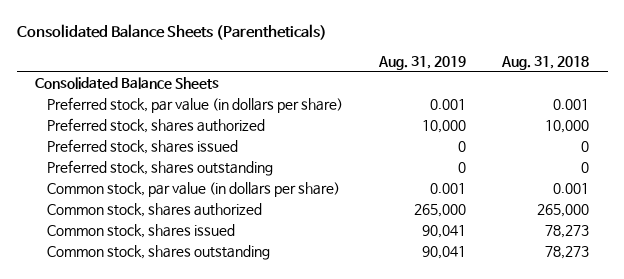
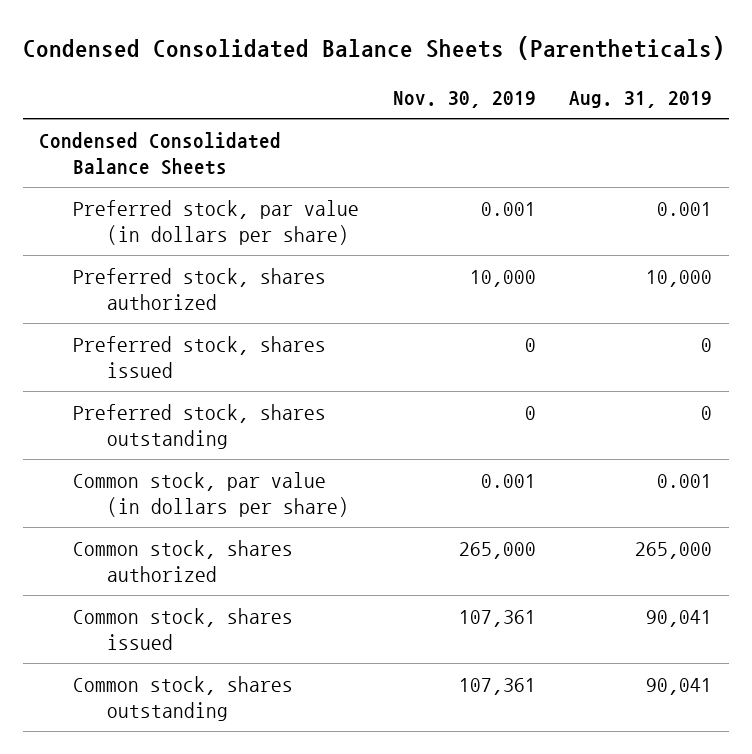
- Consolidated Balance Sheets (Parentheticals)
+ Condensed Consolidated Balance Sheets (Parentheticals)
- | Aug. 31, 2019 | Aug. 31, 2018
+ | Nov. 30, 2019 | Aug. 31, 2019
- Consolidated Balance Sheets
+ Condensed Consolidated Balance Sheets

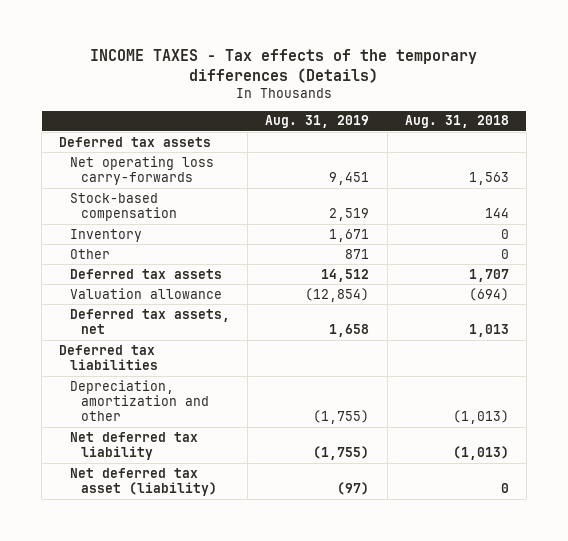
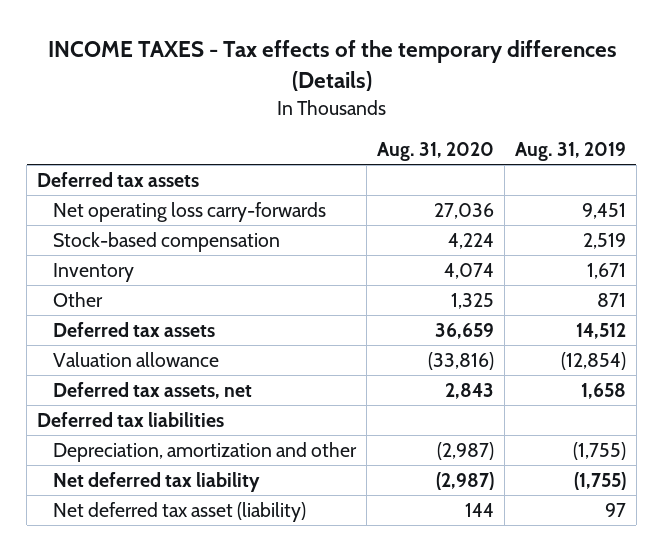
- | Aug. 31, 2019 | Aug. 31, 2018
+ | Aug. 31, 2020 | Aug. 31, 2019
- Net deferred tax asset (liability) | (97) | 0
+ Net deferred tax asset (liability) | 144 | 97

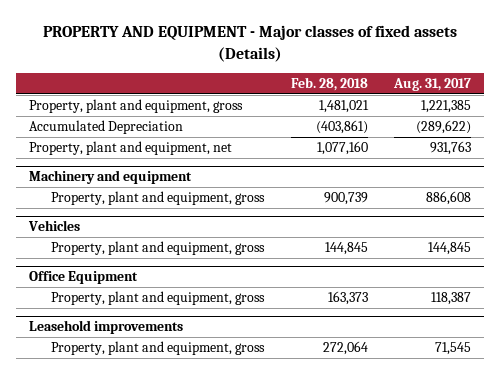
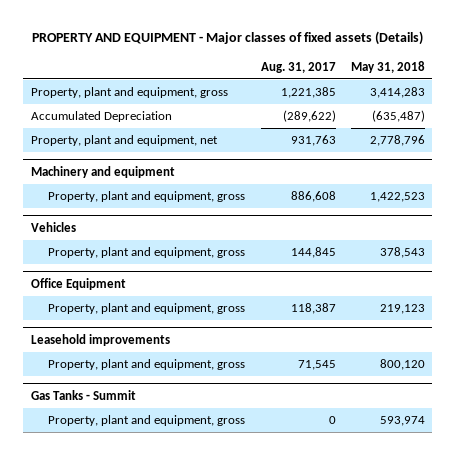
- | Feb. 28, 2018 | Aug. 31, 2017
+ | Aug. 31, 2017 | May 31, 2018
+ Gas Tanks - Summit
+ Property, plant and equipment, gross | 0 | 593,974

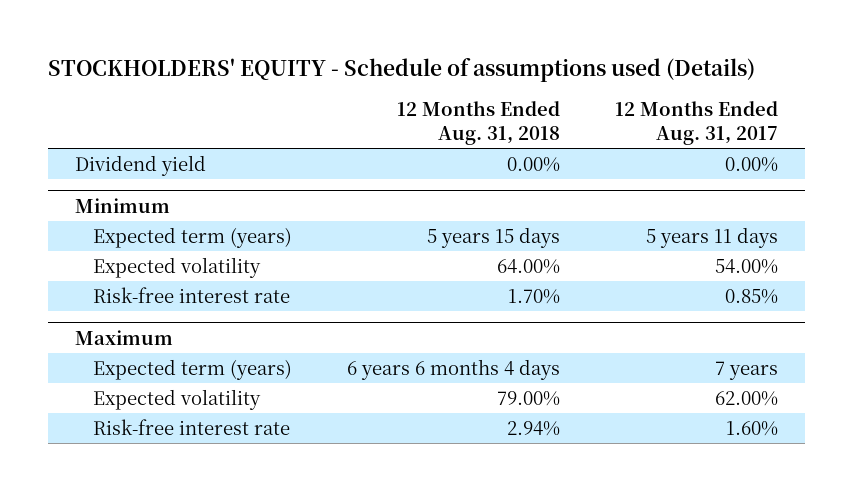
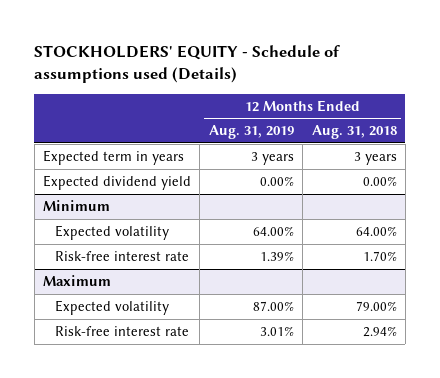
- | 12 Months Ended Aug. 31, 2018 | 12 Months Ended Aug. 31, 2017
+ | 12 Months Ended Aug. 31, 2019 | 12 Months Ended Aug. 31, 2018
- Dividend yield | 0.00% | 0.00%
+ Expected term in years | 3 years | 3 years
+ Expected dividend yield | 0.00% | 0.00%
@ Minimum
- Expected term (years) | 5 years 15 days | 5 years 11 days
@ Maximum
- Expected term (years) | 6 years 6 months 4 days | 7 years

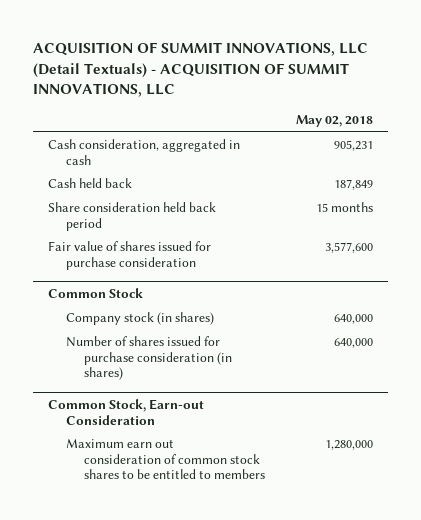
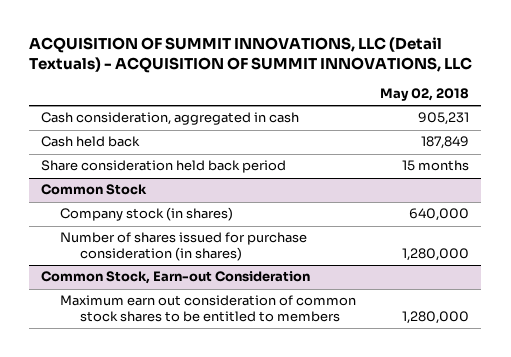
- Fair value of shares issued for purchase consideration | 3,577,600
@ Common Stock
- Number of shares issued for purchase consideration (in shares) | 640,000
+ Number of shares issued for purchase consideration (in shares) | 1,280,000

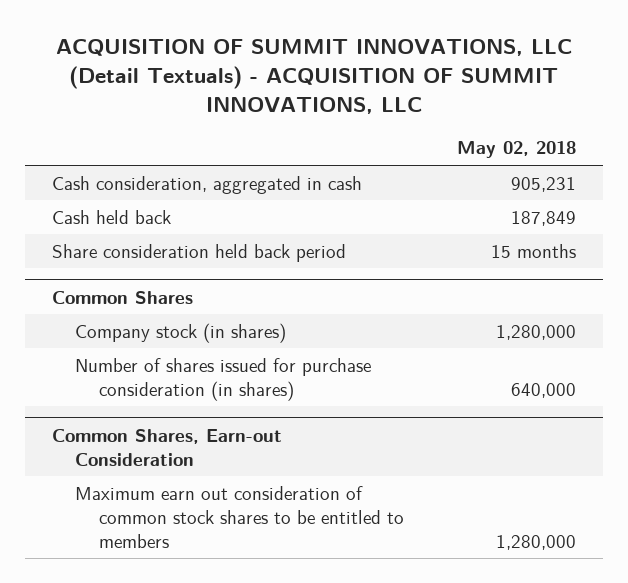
- Common Stock
- Company stock (in shares) | 640,000
- Number of shares issued for purchase consideration (in shares) | 1,280,000
- Common Stock, Earn-out Consideration
+ Common Shares
+ Company stock (in shares) | 1,280,000
+ Number of shares issued for purchase consideration (in shares) | 640,000
+ Common Shares, Earn-out Consideration

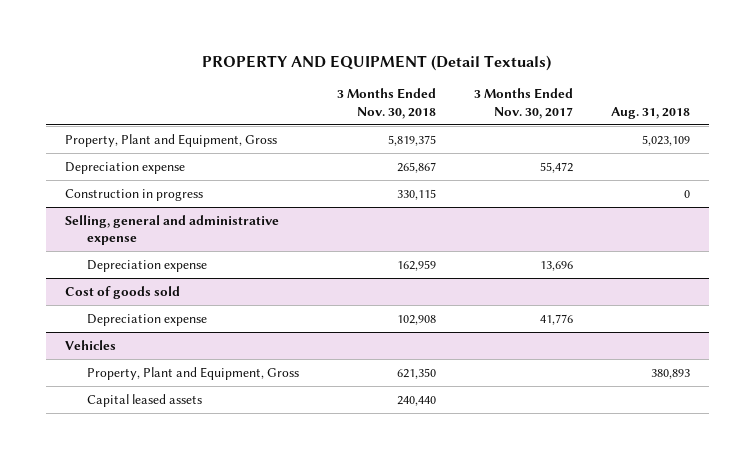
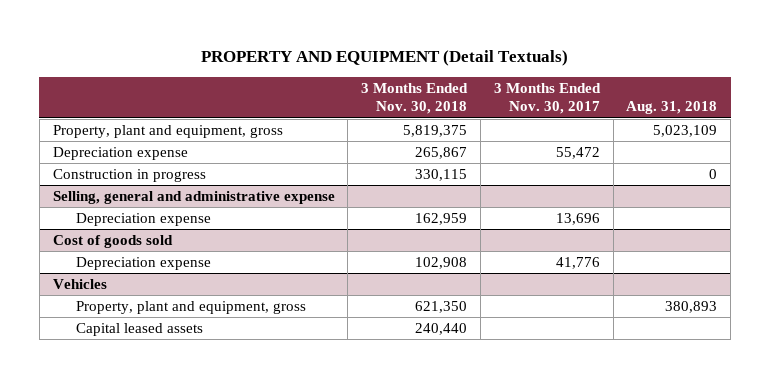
- Property, Plant and Equipment, Gross | 5,819,375 | | 5,023,109
+ Property, plant and equipment, gross | 5,819,375 | | 5,023,109
@ Vehicles
- Property, Plant and Equipment, Gross | 621,350 | | 380,893
+ Property, plant and equipment, gross | 621,350 | | 380,893

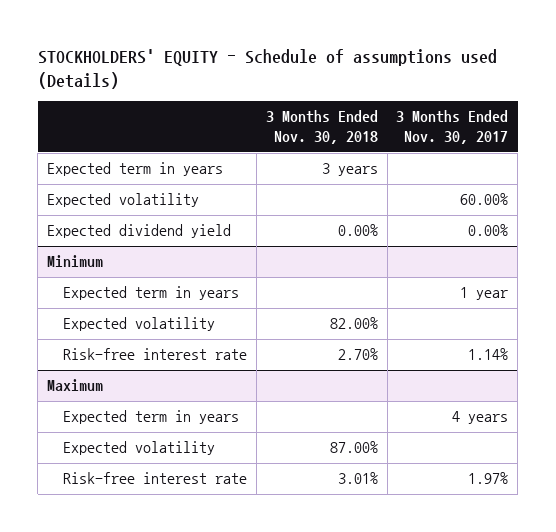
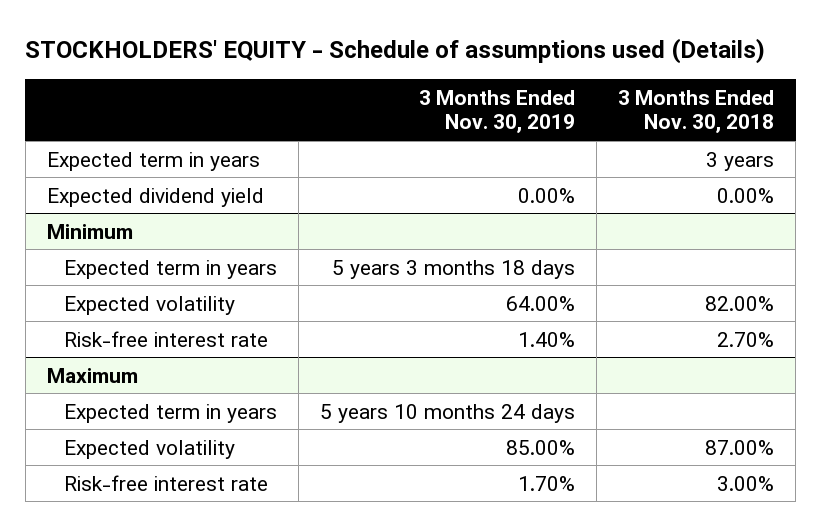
- | 3 Months Ended Nov. 30, 2018 | 3 Months Ended Nov. 30, 2017
+ | 3 Months Ended Nov. 30, 2019 | 3 Months Ended Nov. 30, 2018
- Expected volatility | | 60.00%
@ Maximum
- Risk-free interest rate | 3.01% | 1.97%
+ Risk-free interest rate | 1.70% | 3.00%

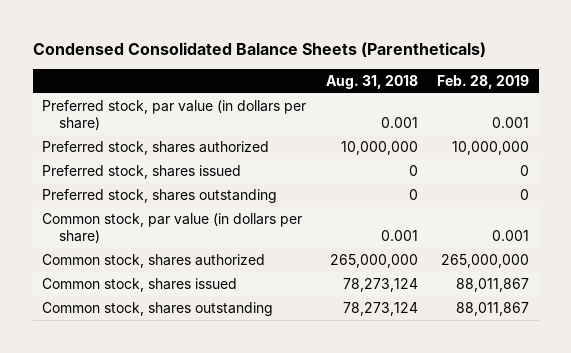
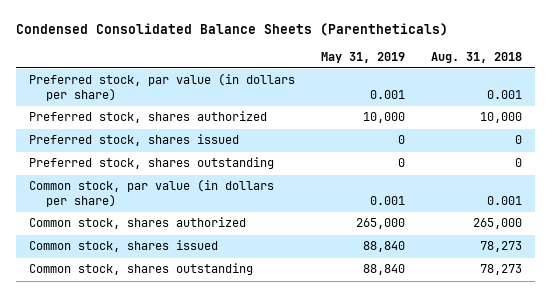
- | Aug. 31, 2018 | Feb. 28, 2019
+ | May 31, 2019 | Aug. 31, 2018
- Preferred stock, shares authorized | 10,000,000 | 10,000,000
+ Preferred stock, shares authorized | 10,000 | 10,000
- Common stock, shares authorized | 265,000,000 | 265,000,000
- Common stock, shares issued | 78,273,124 | 88,011,867
- Common stock, shares outstanding | 78,273,124 | 88,011,867
+ Common stock, shares authorized | 265,000 | 265,000
+ Common stock, shares issued | 88,840 | 78,273
+ Common stock, shares outstanding | 88,840 | 78,273

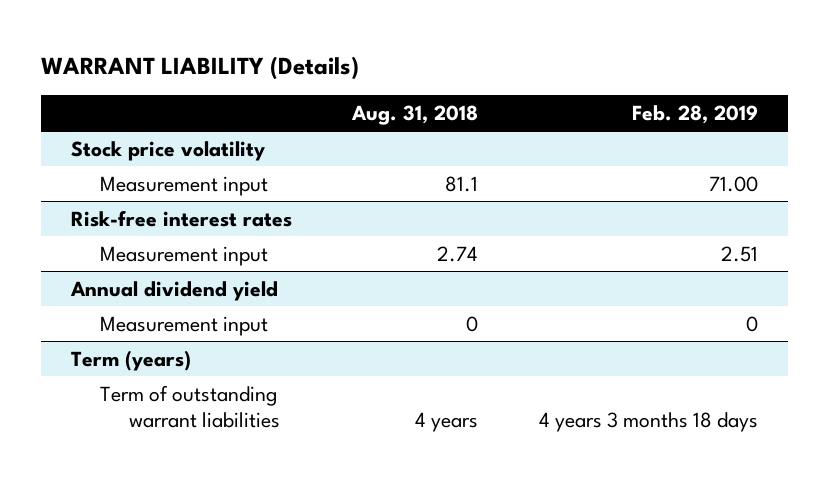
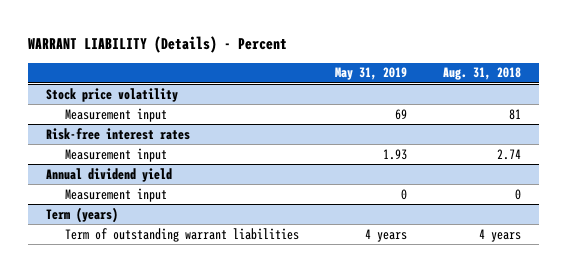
- WARRANT LIABILITY (Details)
+ WARRANT LIABILITY (Details) - Percent
- | Aug. 31, 2018 | Feb. 28, 2019
+ | May 31, 2019 | Aug. 31, 2018
@ Stock price volatility
- Measurement input | 81.1 | 71.00
+ Measurement input | 69 | 81

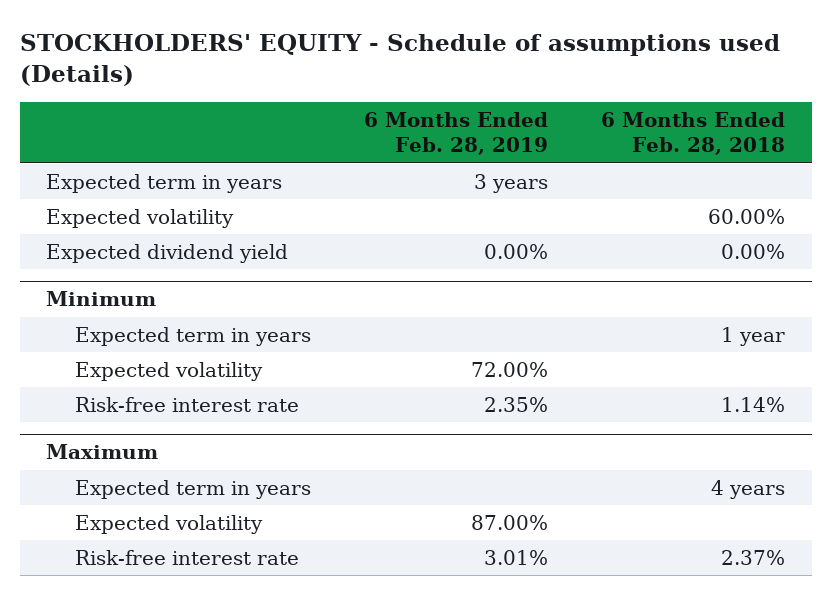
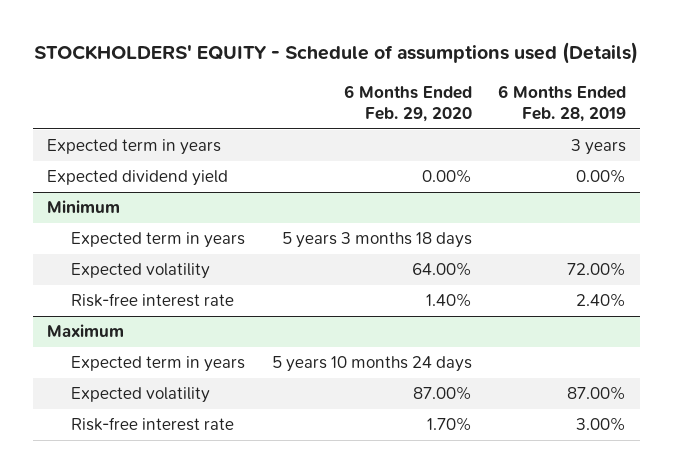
- | 6 Months Ended Feb. 28, 2019 | 6 Months Ended Feb. 28, 2018
+ | 6 Months Ended Feb. 29, 2020 | 6 Months Ended Feb. 28, 2019
- Expected volatility | | 60.00%
@ Minimum
- Risk-free interest rate | 2.35% | 1.14%
+ Risk-free interest rate | 1.40% | 2.40%
@ Maximum
- Risk-free interest rate | 3.01% | 2.37%
+ Risk-free interest rate | 1.70% | 3.00%

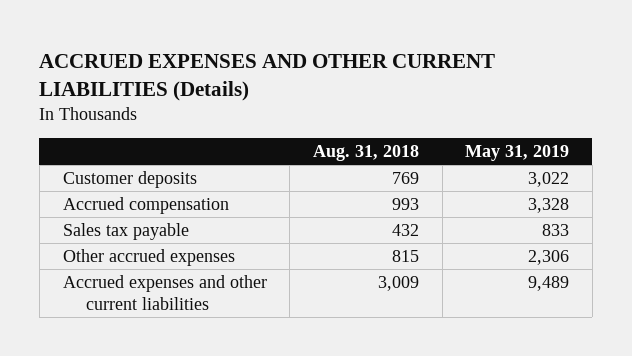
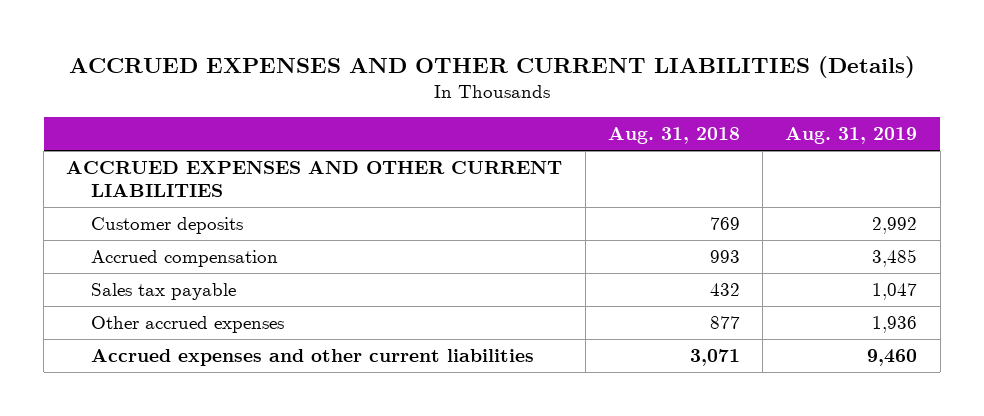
- | Aug. 31, 2018 | May 31, 2019
+ | Aug. 31, 2018 | Aug. 31, 2019
+ ACCRUED EXPENSES AND OTHER CURRENT LIABILITIES
- Other accrued expenses | 815 | 2,306
- Accrued expenses and other current liabilities | 3,009 | 9,489
+ Other accrued expenses | 877 | 1,936
+ Accrued expenses and other current liabilities | 3,071 | 9,460

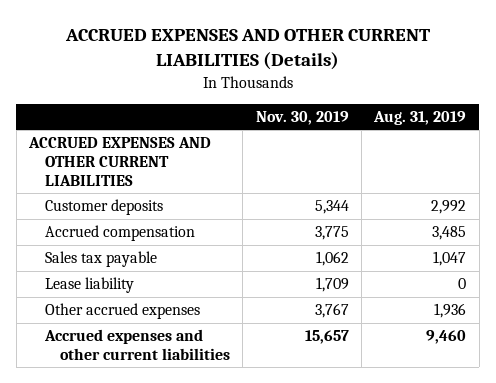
- | Aug. 31, 2018 | Aug. 31, 2019
+ | Nov. 30, 2019 | Aug. 31, 2019
+ Lease liability | 1,709 | 0

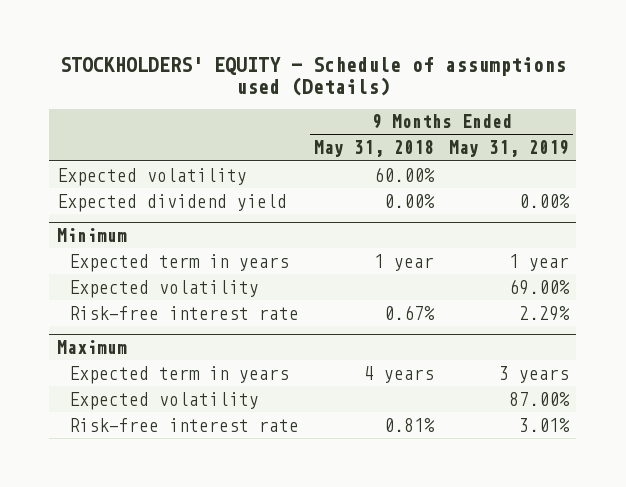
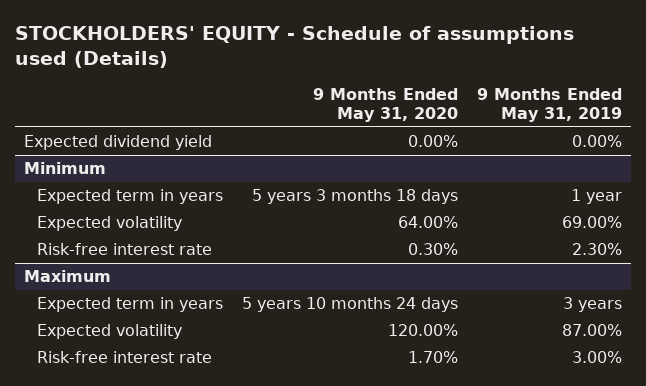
- | 9 Months Ended May 31, 2018 | 9 Months Ended May 31, 2019
+ | 9 Months Ended May 31, 2020 | 9 Months Ended May 31, 2019
- Expected volatility | 60.00% |
@ Minimum
- Risk-free interest rate | 0.67% | 2.29%
+ Risk-free interest rate | 0.30% | 2.30%
@ Maximum
- Risk-free interest rate | 0.81% | 3.01%
+ Risk-free interest rate | 1.70% | 3.00%

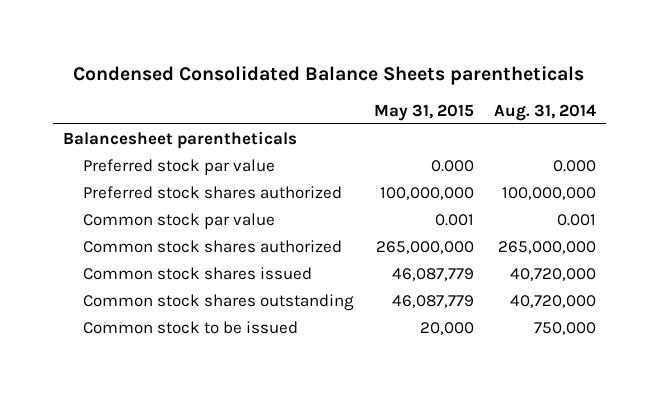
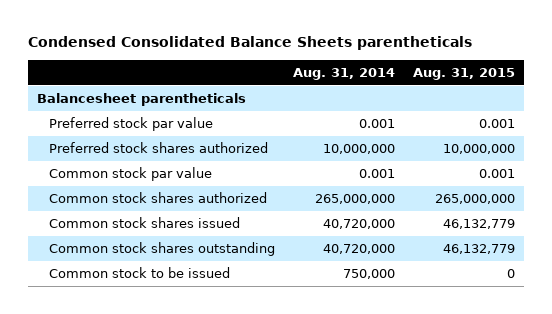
- | May 31, 2015 | Aug. 31, 2014
+ | Aug. 31, 2014 | Aug. 31, 2015
- Preferred stock par value | 0.000 | 0.000
- Preferred stock shares authorized | 100,000,000 | 100,000,000
+ Preferred stock par value | 0.001 | 0.001
+ Preferred stock shares authorized | 10,000,000 | 10,000,000

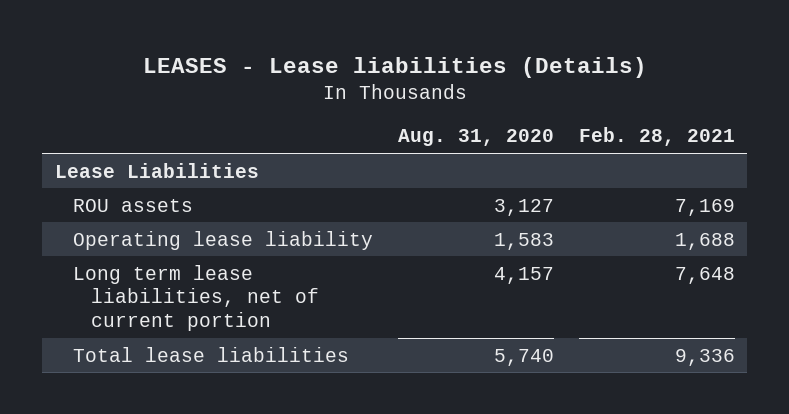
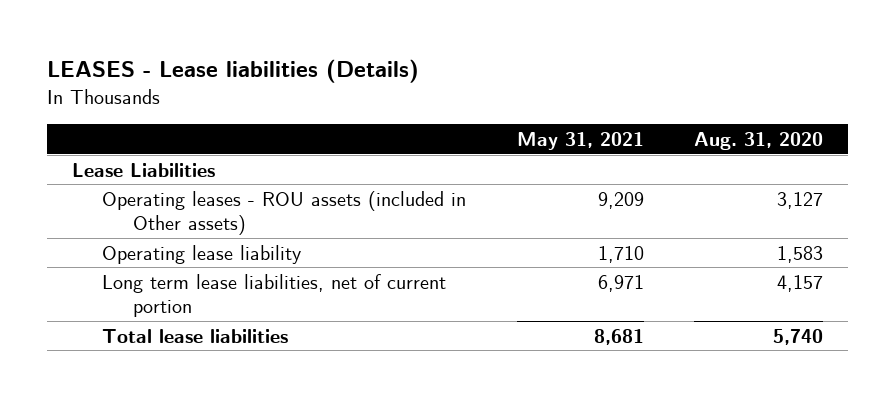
- | Aug. 31, 2020 | Feb. 28, 2021
+ | May 31, 2021 | Aug. 31, 2020
- ROU assets | 3,127 | 7,169
+ Operating leases - ROU assets (included in Other assets) | 9,209 | 3,127

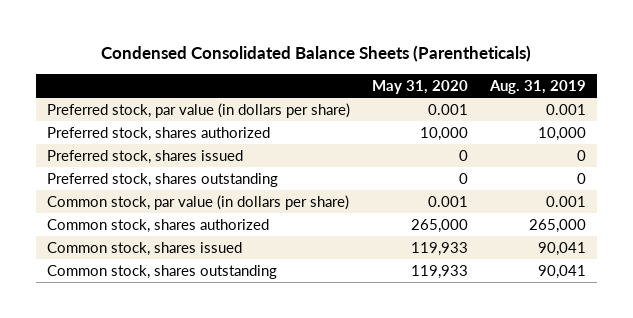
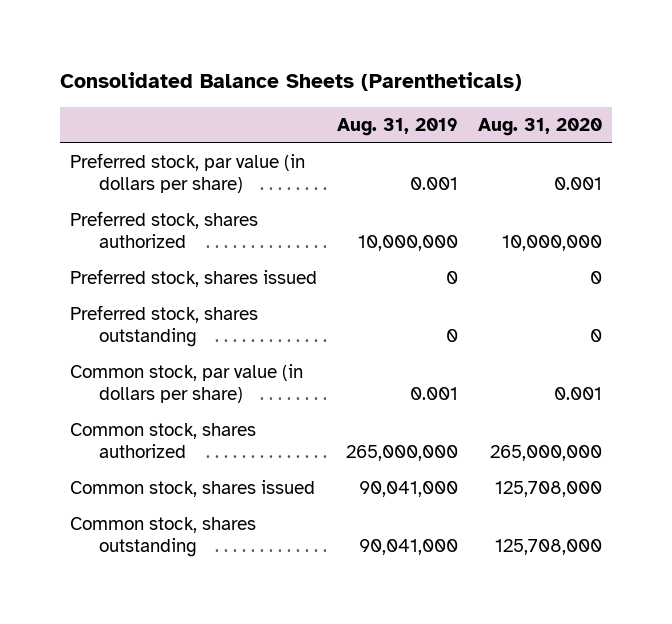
- Condensed Consolidated Balance Sheets (Parentheticals)
+ Consolidated Balance Sheets (Parentheticals)
- | May 31, 2020 | Aug. 31, 2019
+ | Aug. 31, 2019 | Aug. 31, 2020
- Preferred stock, shares authorized | 10,000 | 10,000
+ Preferred stock, shares authorized | 10,000,000 | 10,000,000
- Common stock, shares authorized | 265,000 | 265,000
- Common stock, shares issued | 119,933 | 90,041
- Common stock, shares outstanding | 119,933 | 90,041
+ Common stock, shares authorized | 265,000,000 | 265,000,000
+ Common stock, shares issued | 90,041,000 | 125,708,000
+ Common stock, shares outstanding | 90,041,000 | 125,708,000

